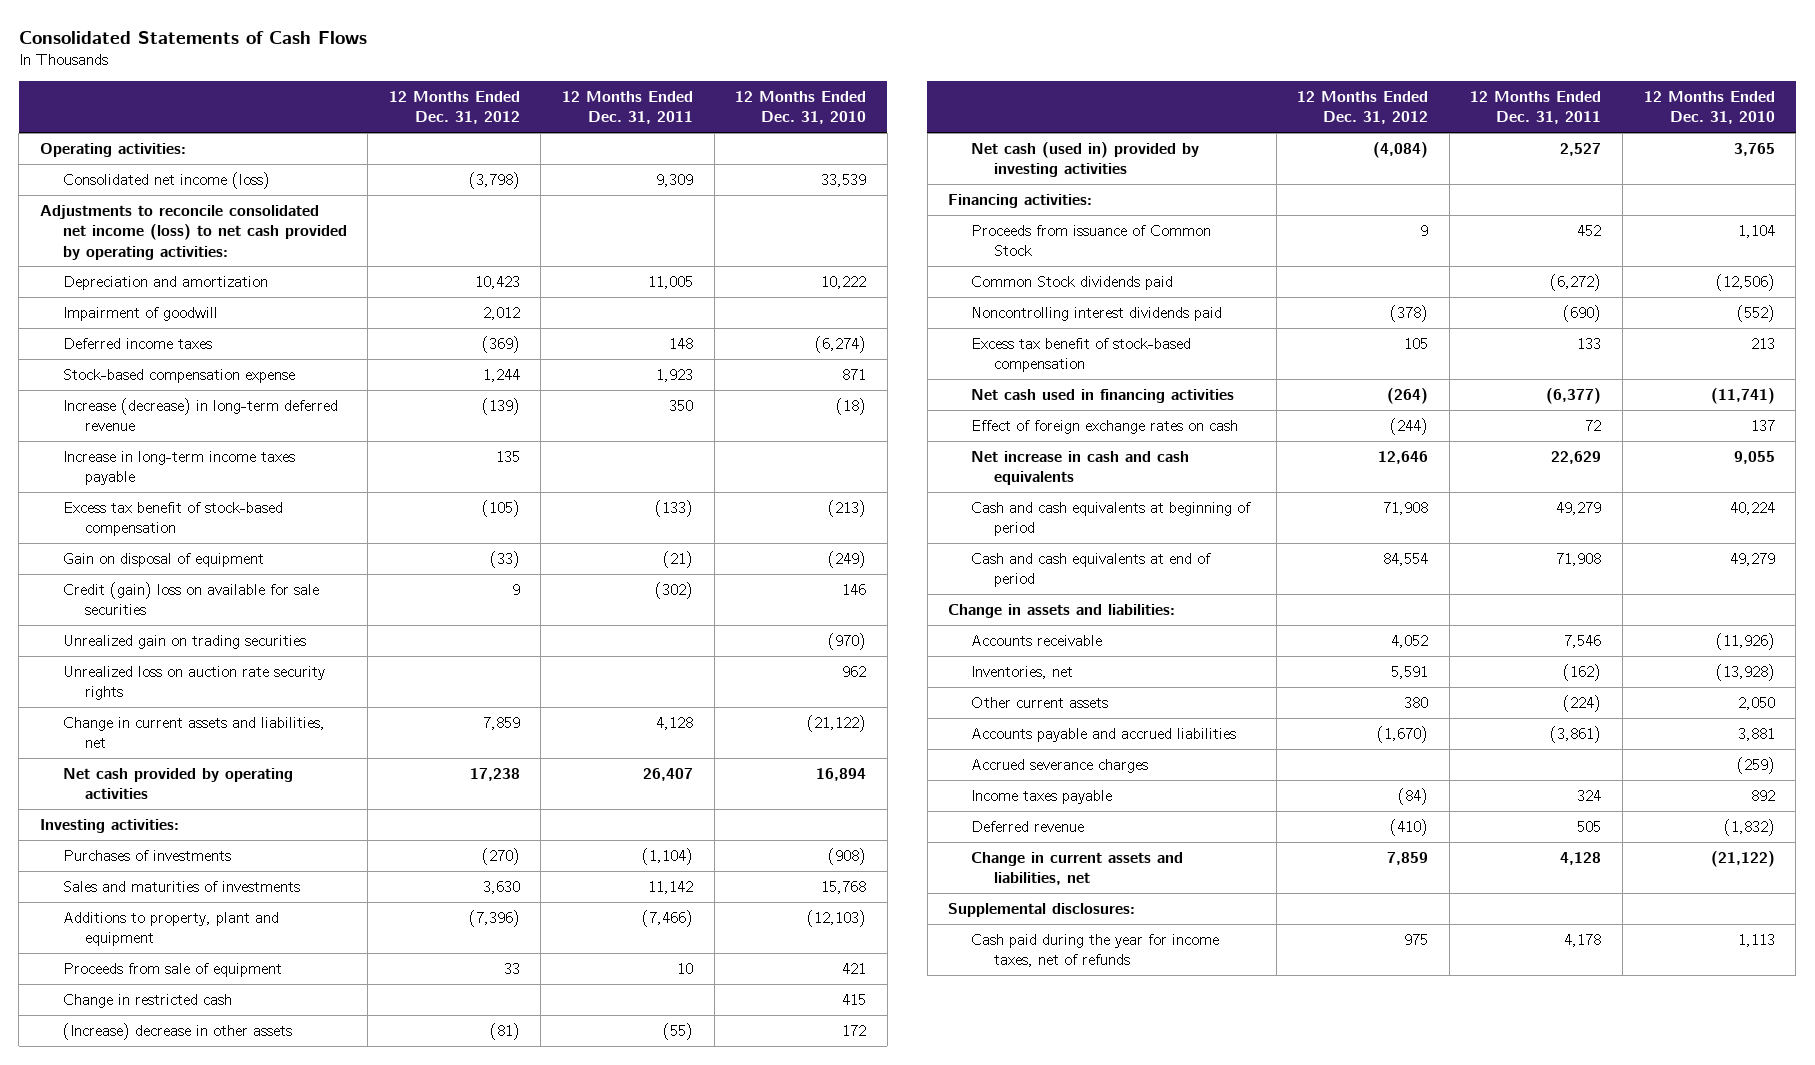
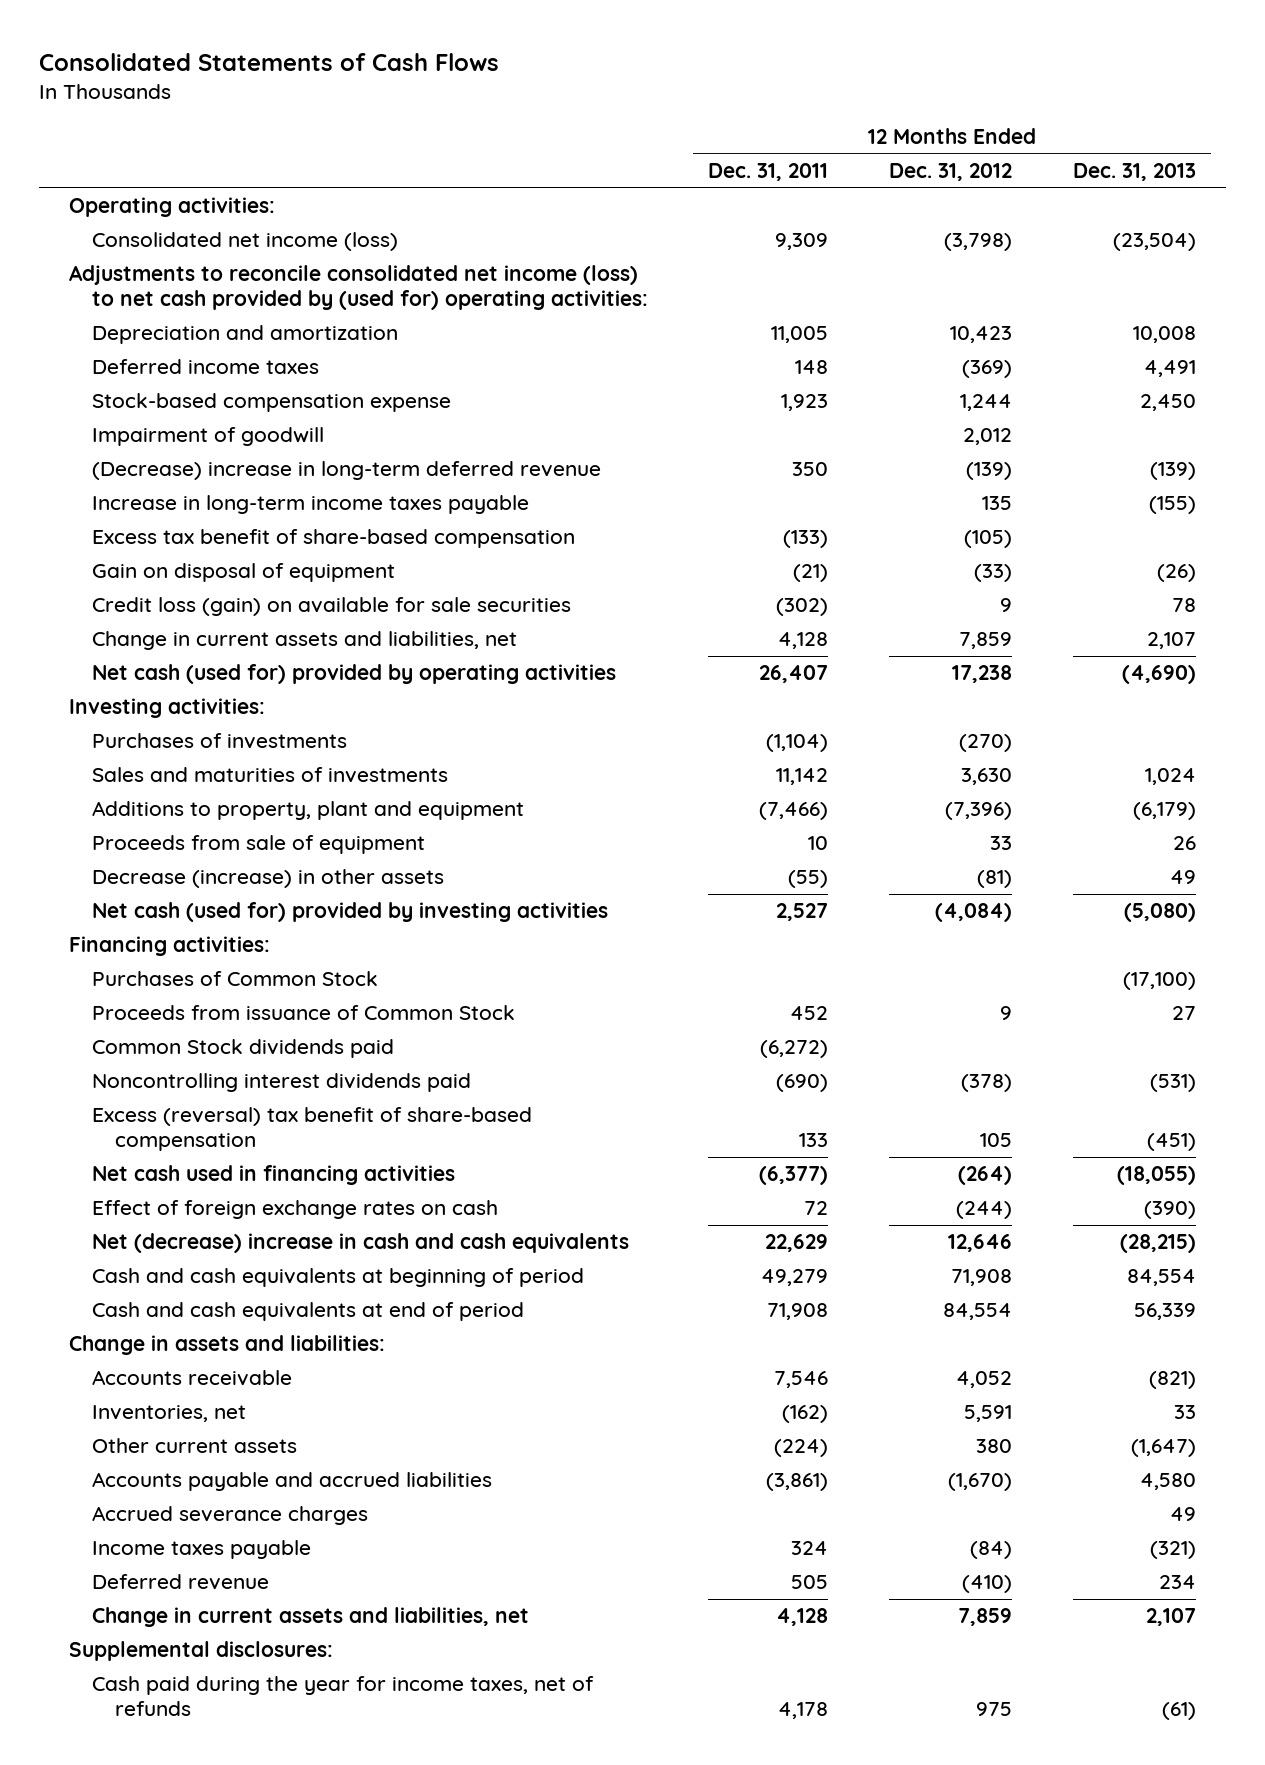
- | 12 Months Ended Dec. 31, 2012 | 12 Months Ended Dec. 31, 2011 | 12 Months Ended Dec. 31, 2010
+ | 12 Months Ended Dec. 31, 2011 | 12 Months Ended Dec. 31, 2012 | 12 Months Ended Dec. 31, 2013
- Adjustments to reconcile consolidated net income (loss) to net cash provided by operating activities:
+ Adjustments to reconcile consolidated net income (loss) to net cash provided by (used for) operating activities:
- Increase (decrease) in long-term deferred revenue | (139) | 350 | (18)
moved down: Impairment of goodwill | | 2,012 |
+ (Decrease) increase in long-term deferred revenue | 350 | (139) | (139)
- Excess tax benefit of stock-based compensation | (105) | (133) | (213)
+ Excess tax benefit of share-based compensation | (133) | (105) |
- Credit (gain) loss on available for sale securities | 9 | (302) | 146
- Unrealized gain on trading securities | | | (970)
- Unrealized loss on auction rate security rights | | | 962
+ Credit loss (gain) on available for sale securities | (302) | 9 | 78
- Net cash provided by operating activities | 17,238 | 26,407 | 16,894
+ Net cash (used for) provided by operating activities | 26,407 | 17,238 | (4,690)
- Change in restricted cash | | | 415
- (Increase) decrease in other assets | (81) | (55) | 172
- Net cash (used in) provided by investing activities | (4,084) | 2,527 | 3,765
+ Decrease (increase) in other assets | (55) | (81) | 49
+ Net cash (used for) provided by investing activities | 2,527 | (4,084) | (5,080)
+ Purchases of Common Stock | | | (17,100)
- Excess tax benefit of stock-based compensation | 105 | 133 | 213
+ Excess (reversal) tax benefit of share-based compensation | 133 | 105 | (451)
- Net increase in cash and cash equivalents | 12,646 | 22,629 | 9,055
+ Net (decrease) increase in cash and cash equivalents | 22,629 | 12,646 | (28,215)

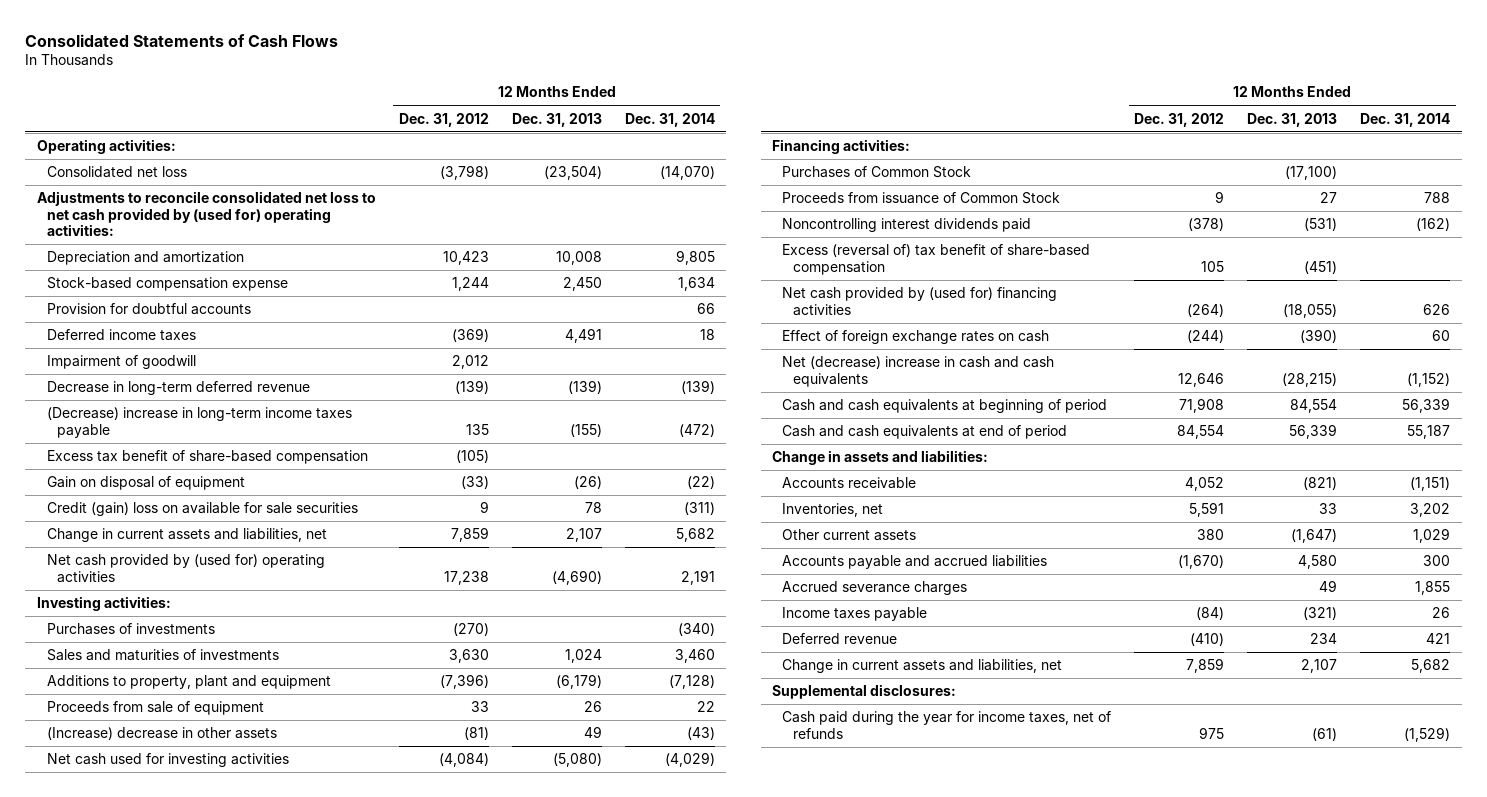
- | 12 Months Ended Dec. 31, 2011 | 12 Months Ended Dec. 31, 2012 | 12 Months Ended Dec. 31, 2013
+ | 12 Months Ended Dec. 31, 2012 | 12 Months Ended Dec. 31, 2013 | 12 Months Ended Dec. 31, 2014
- Consolidated net income (loss) | 9,309 | (3,798) | (23,504)
- Adjustments to reconcile consolidated net income (loss) to net cash provided by (used for) operating activities:
+ Consolidated net loss | (3,798) | (23,504) | (14,070)
+ Adjustments to reconcile consolidated net loss to net cash provided by (used for) operating activities:
+ Provision for doubtful accounts | | | 66
moved down: Deferred income taxes | (369) | 4,491 | 18
- (Decrease) increase in long-term deferred revenue | 350 | (139) | (139)
- Increase in long-term income taxes payable | | 135 | (155)
+ Decrease in long-term deferred revenue | (139) | (139) | (139)
+ (Decrease) increase in long-term income taxes payable | 135 | (155) | (472)
- Credit loss (gain) on available for sale securities | (302) | 9 | 78
+ Credit (gain) loss on available for sale securities | 9 | 78 | (311)
- Net cash (used for) provided by operating activities | 26,407 | 17,238 | (4,690)
+ Net cash provided by (used for) operating activities | 17,238 | (4,690) | 2,191
- Decrease (increase) in other assets | (55) | (81) | 49
- Net cash (used for) provided by investing activities | 2,527 | (4,084) | (5,080)
+ (Increase) decrease in other assets | (81) | 49 | (43)
+ Net cash used for investing activities | (4,084) | (5,080) | (4,029)
- Common Stock dividends paid | (6,272) | |
- Excess (reversal) tax benefit of share-based compensation | 133 | 105 | (451)
- Net cash used in financing activities | (6,377) | (264) | (18,055)
+ Excess (reversal of) tax benefit of share-based compensation | 105 | (451) |
+ Net cash provided by (used for) financing activities | (264) | (18,055) | 626

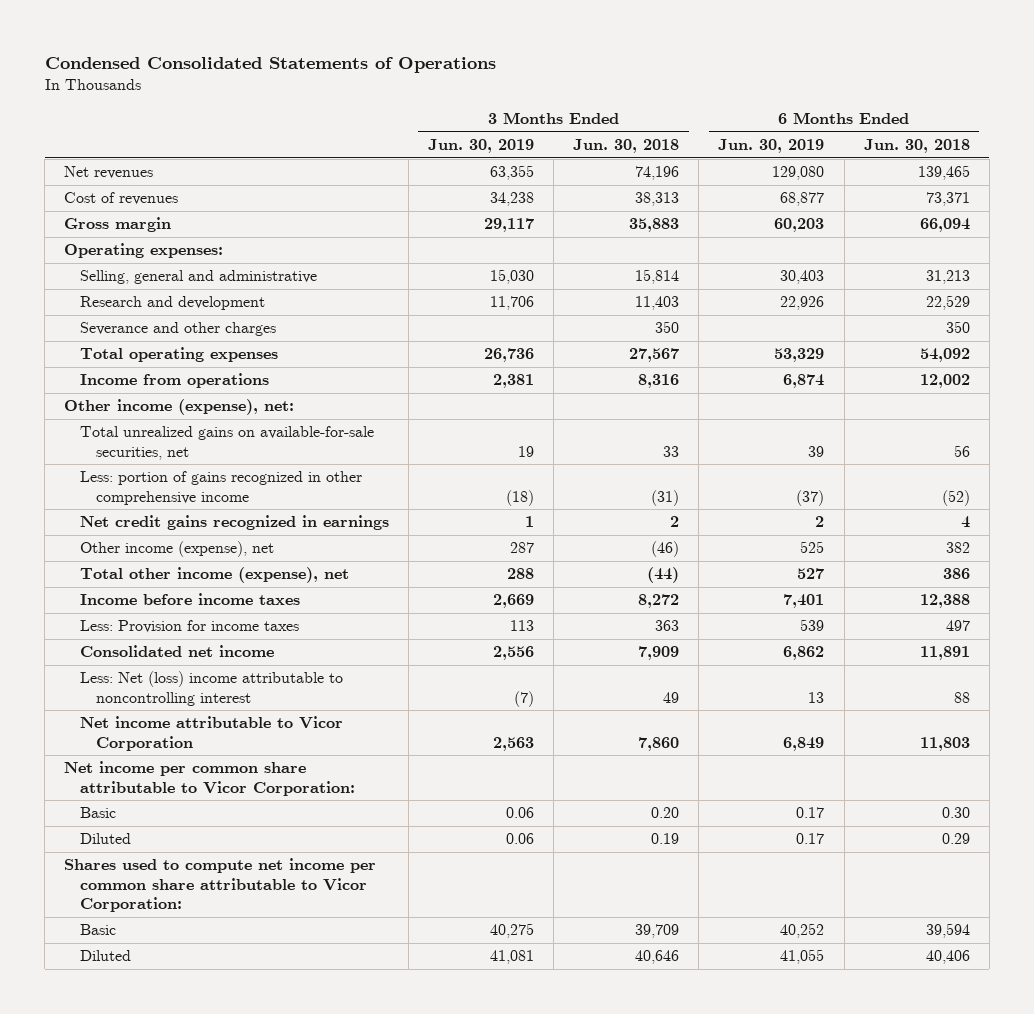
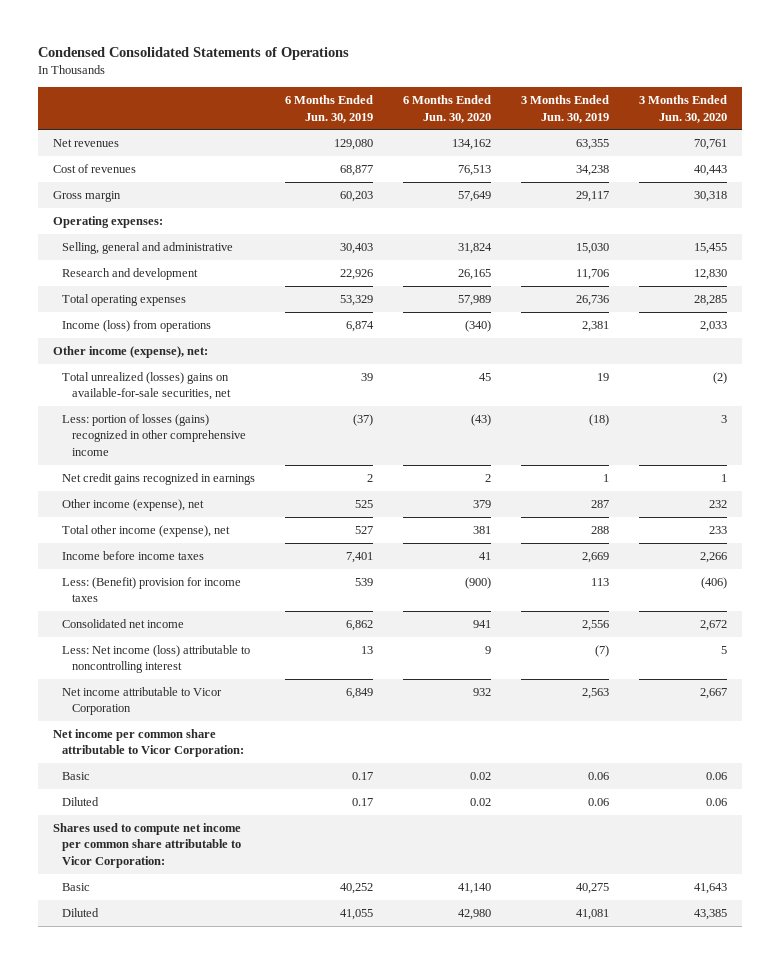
- | 3 Months Ended Jun. 30, 2019 | 3 Months Ended Jun. 30, 2018 | 6 Months Ended Jun. 30, 2019 | 6 Months Ended Jun. 30, 2018
+ | 6 Months Ended Jun. 30, 2019 | 6 Months Ended Jun. 30, 2020 | 3 Months Ended Jun. 30, 2019 | 3 Months Ended Jun. 30, 2020
- Severance and other charges | | 350 | | 350
- Income from operations | 2,381 | 8,316 | 6,874 | 12,002
+ Income (loss) from operations | 6,874 | (340) | 2,381 | 2,033
- Total unrealized gains on available-for-sale securities, net | 19 | 33 | 39 | 56
- Less: portion of gains recognized in other comprehensive income | (18) | (31) | (37) | (52)
+ Total unrealized (losses) gains on available-for-sale securities, net | 39 | 45 | 19 | (2)
+ Less: portion of losses (gains) recognized in other comprehensive income | (37) | (43) | (18) | 3
- Less: Provision for income taxes | 113 | 363 | 539 | 497
+ Less: (Benefit) provision for income taxes | 539 | (900) | 113 | (406)
- Less: Net (loss) income attributable to noncontrolling interest | (7) | 49 | 13 | 88
+ Less: Net income (loss) attributable to noncontrolling interest | 13 | 9 | (7) | 5

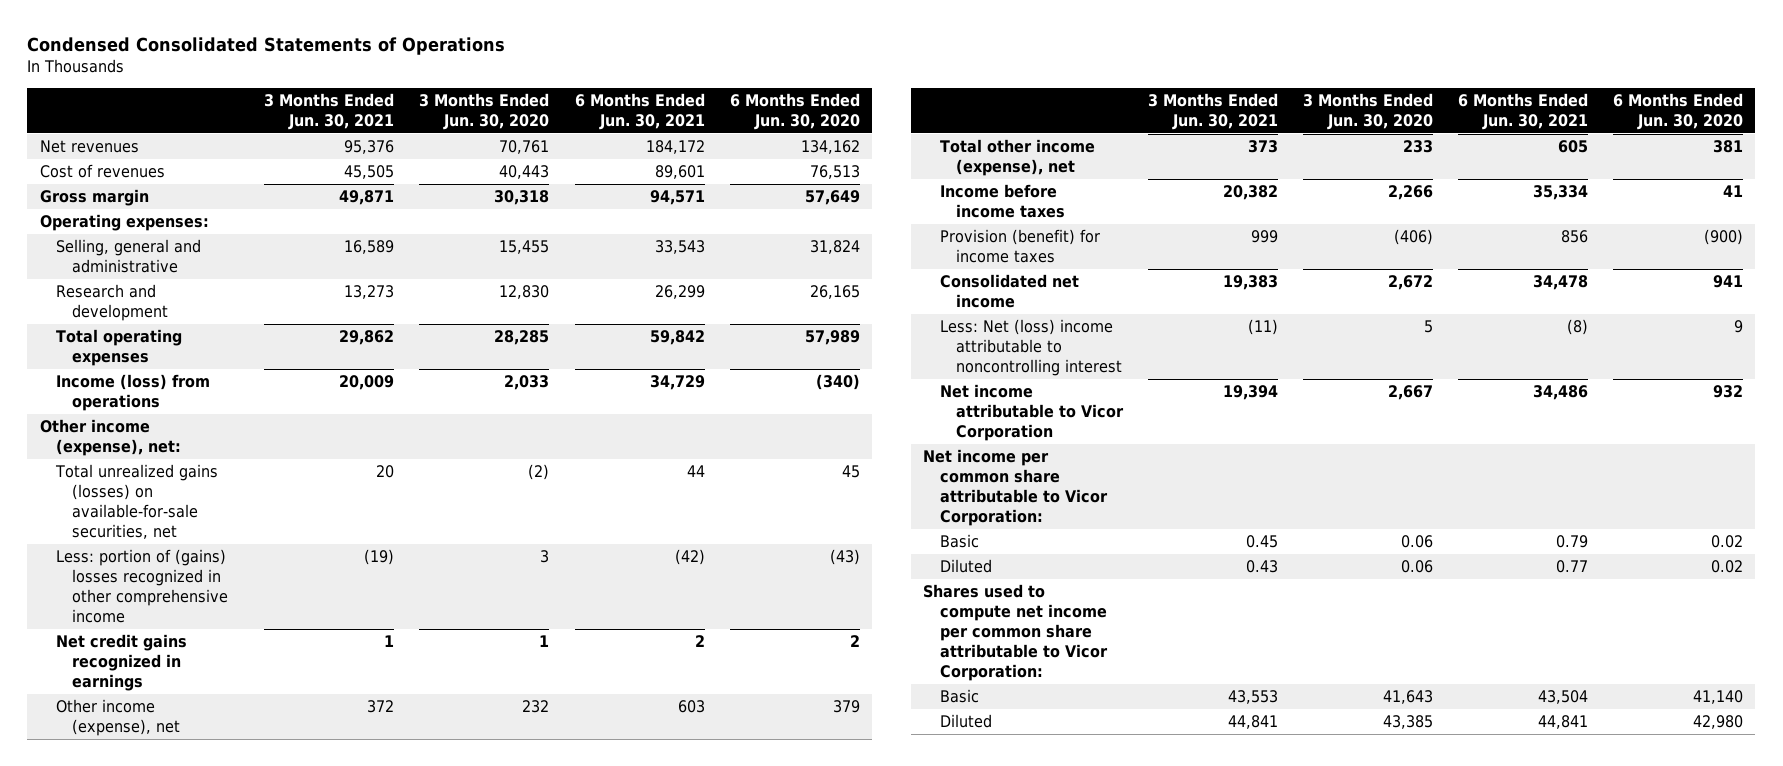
- | 6 Months Ended Jun. 30, 2019 | 6 Months Ended Jun. 30, 2020 | 3 Months Ended Jun. 30, 2019 | 3 Months Ended Jun. 30, 2020
+ | 3 Months Ended Jun. 30, 2021 | 3 Months Ended Jun. 30, 2020 | 6 Months Ended Jun. 30, 2021 | 6 Months Ended Jun. 30, 2020
- Total unrealized (losses) gains on available-for-sale securities, net | 39 | 45 | 19 | (2)
- Less: portion of losses (gains) recognized in other comprehensive income | (37) | (43) | (18) | 3
+ Total unrealized gains (losses) on available-for-sale securities, net | 20 | (2) | 44 | 45
+ Less: portion of (gains) losses recognized in other comprehensive income | (19) | 3 | (42) | (43)
- Less: (Benefit) provision for income taxes | 539 | (900) | 113 | (406)
+ Provision (benefit) for income taxes | 999 | (406) | 856 | (900)
- Less: Net income (loss) attributable to noncontrolling interest | 13 | 9 | (7) | 5
+ Less: Net (loss) income attributable to noncontrolling interest | (11) | 5 | (8) | 9

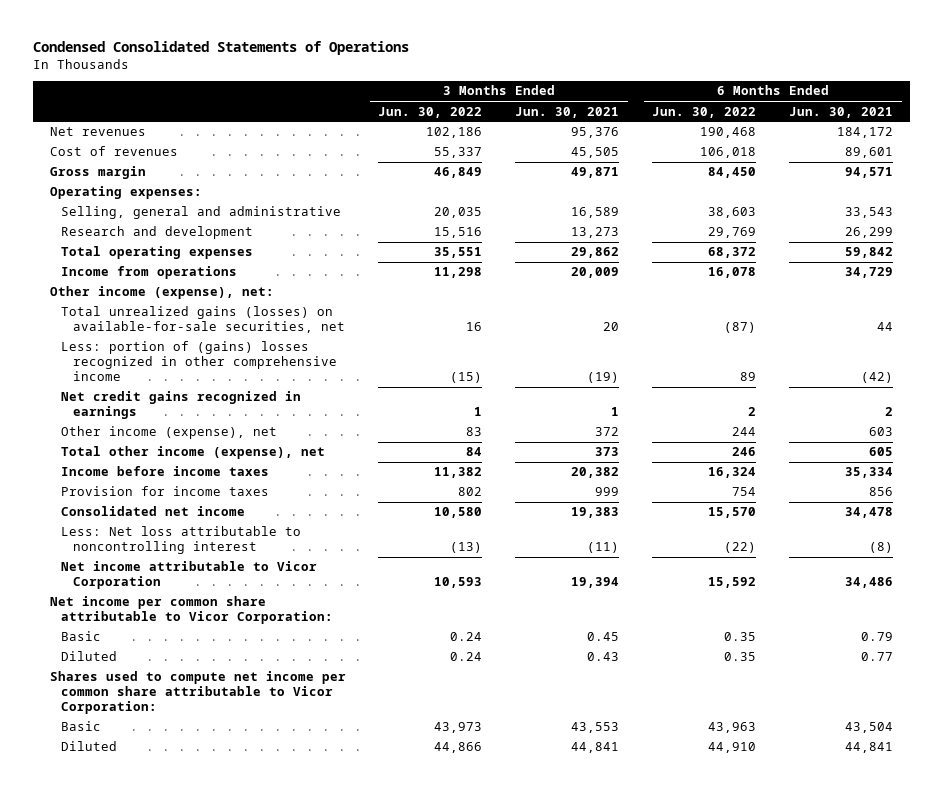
- | 3 Months Ended Jun. 30, 2021 | 3 Months Ended Jun. 30, 2020 | 6 Months Ended Jun. 30, 2021 | 6 Months Ended Jun. 30, 2020
+ | 3 Months Ended Jun. 30, 2022 | 3 Months Ended Jun. 30, 2021 | 6 Months Ended Jun. 30, 2022 | 6 Months Ended Jun. 30, 2021
- Income (loss) from operations | 20,009 | 2,033 | 34,729 | (340)
+ Income from operations | 11,298 | 20,009 | 16,078 | 34,729
- Provision (benefit) for income taxes | 999 | (406) | 856 | (900)
+ Provision for income taxes | 802 | 999 | 754 | 856
- Less: Net (loss) income attributable to noncontrolling interest | (11) | 5 | (8) | 9
+ Less: Net loss attributable to noncontrolling interest | (13) | (11) | (22) | (8)

